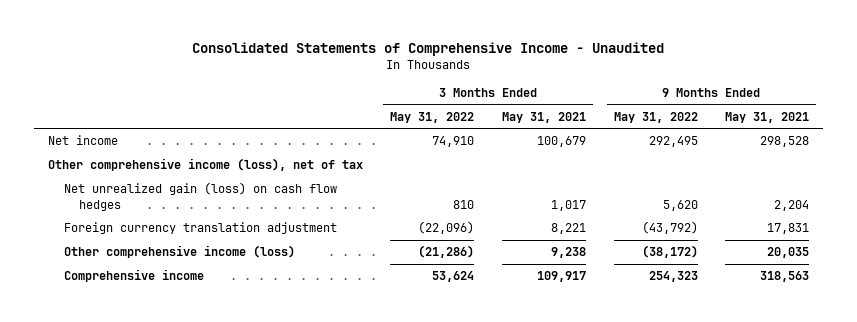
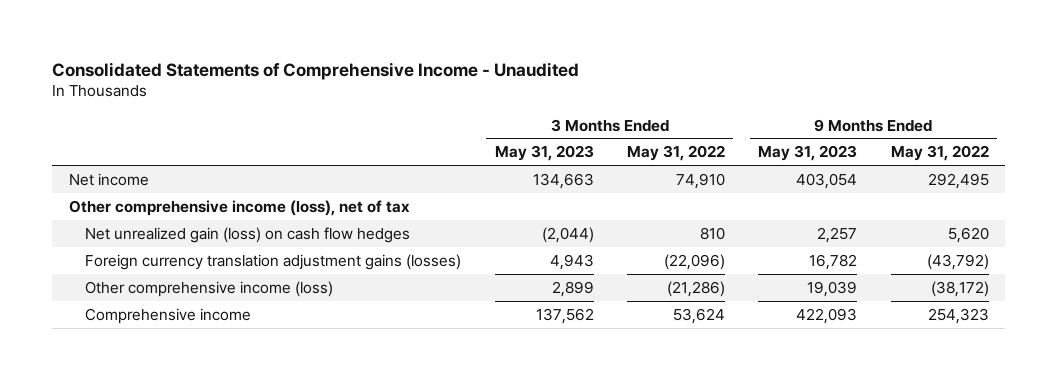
- | 3 Months Ended May 31, 2022 | 3 Months Ended May 31, 2021 | 9 Months Ended May 31, 2022 | 9 Months Ended May 31, 2021
+ | 3 Months Ended May 31, 2023 | 3 Months Ended May 31, 2022 | 9 Months Ended May 31, 2023 | 9 Months Ended May 31, 2022
- Foreign currency translation adjustment | (22,096) | 8,221 | (43,792) | 17,831
+ Foreign currency translation adjustment gains (losses) | 4,943 | (22,096) | 16,782 | (43,792)

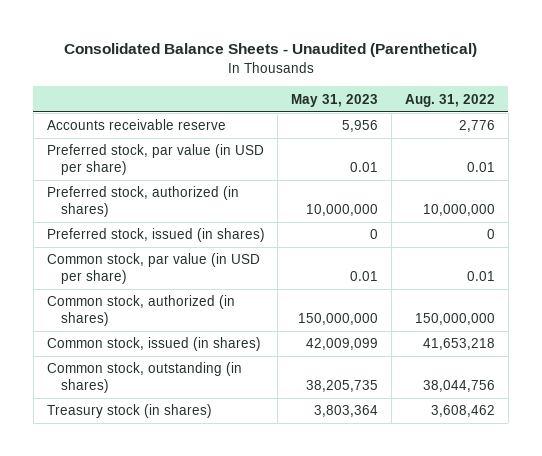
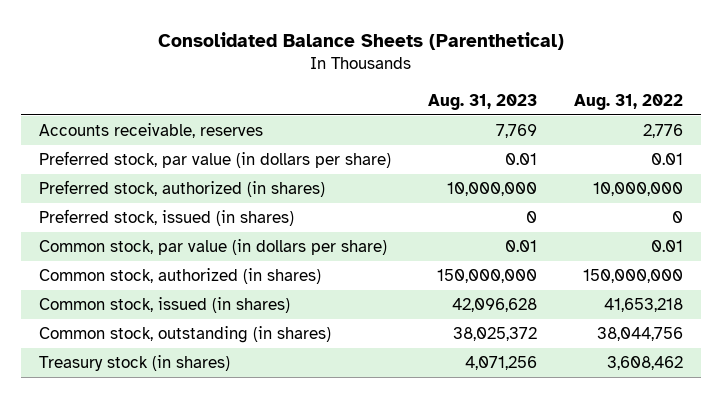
- Consolidated Balance Sheets - Unaudited (Parenthetical)
+ Consolidated Balance Sheets (Parenthetical)
- | May 31, 2023 | Aug. 31, 2022
+ | Aug. 31, 2023 | Aug. 31, 2022
- Accounts receivable reserve | 5,956 | 2,776
- Preferred stock, par value (in USD per share) | 0.01 | 0.01
+ Accounts receivable, reserves | 7,769 | 2,776
+ Preferred stock, par value (in dollars per share) | 0.01 | 0.01
- Common stock, par value (in USD per share) | 0.01 | 0.01
+ Common stock, par value (in dollars per share) | 0.01 | 0.01

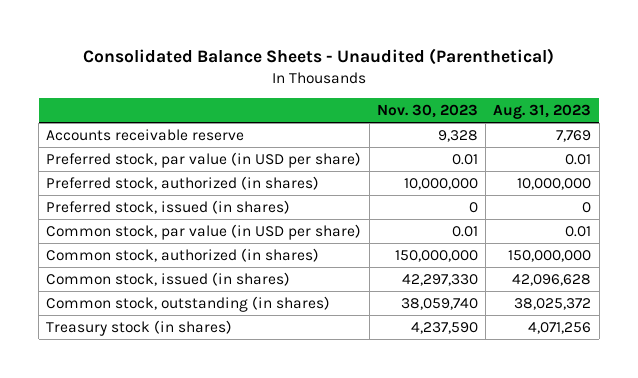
- Consolidated Balance Sheets (Parenthetical)
+ Consolidated Balance Sheets - Unaudited (Parenthetical)
- | Aug. 31, 2023 | Aug. 31, 2022
+ | Nov. 30, 2023 | Aug. 31, 2023
- Accounts receivable, reserves | 7,769 | 2,776
- Preferred stock, par value (in dollars per share) | 0.01 | 0.01
+ Accounts receivable reserve | 9,328 | 7,769
+ Preferred stock, par value (in USD per share) | 0.01 | 0.01
- Common stock, par value (in dollars per share) | 0.01 | 0.01
+ Common stock, par value (in USD per share) | 0.01 | 0.01

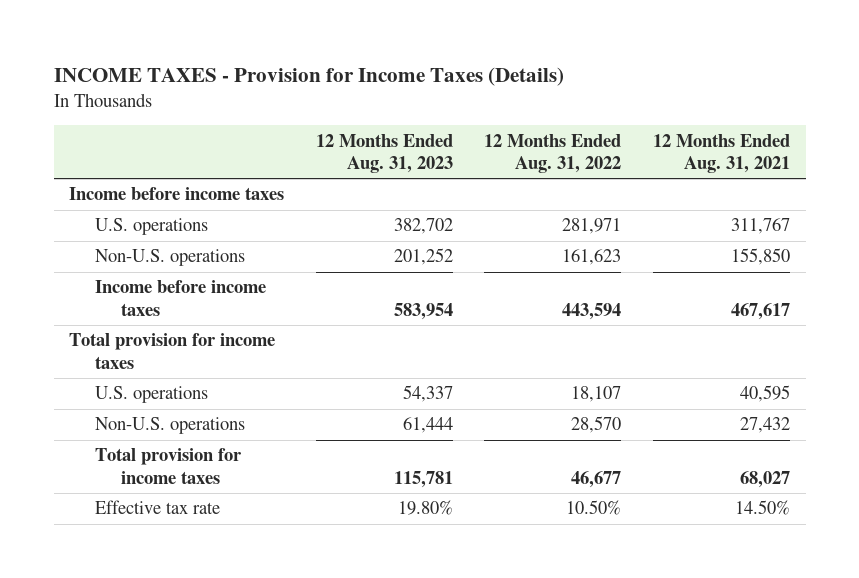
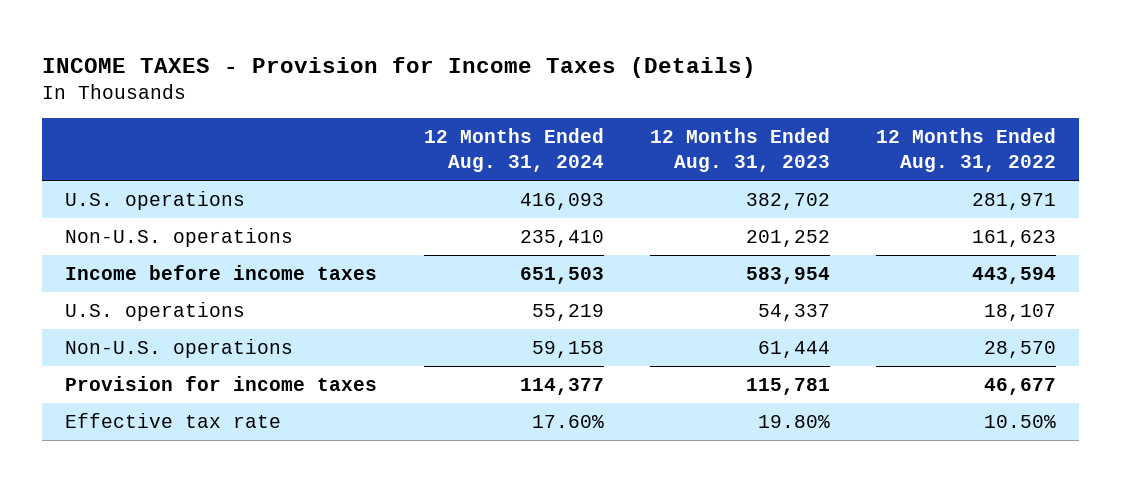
- | 12 Months Ended Aug. 31, 2023 | 12 Months Ended Aug. 31, 2022 | 12 Months Ended Aug. 31, 2021
+ | 12 Months Ended Aug. 31, 2024 | 12 Months Ended Aug. 31, 2023 | 12 Months Ended Aug. 31, 2022
- Income before income taxes
- Total provision for income taxes
- Total provision for income taxes | 115,781 | 46,677 | 68,027
+ Provision for income taxes | 114,377 | 115,781 | 46,677

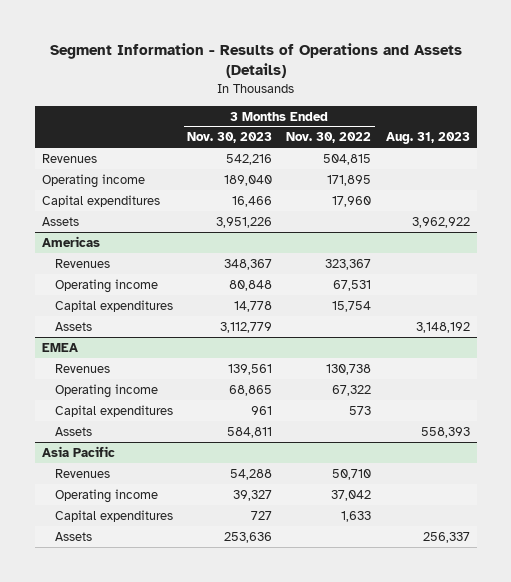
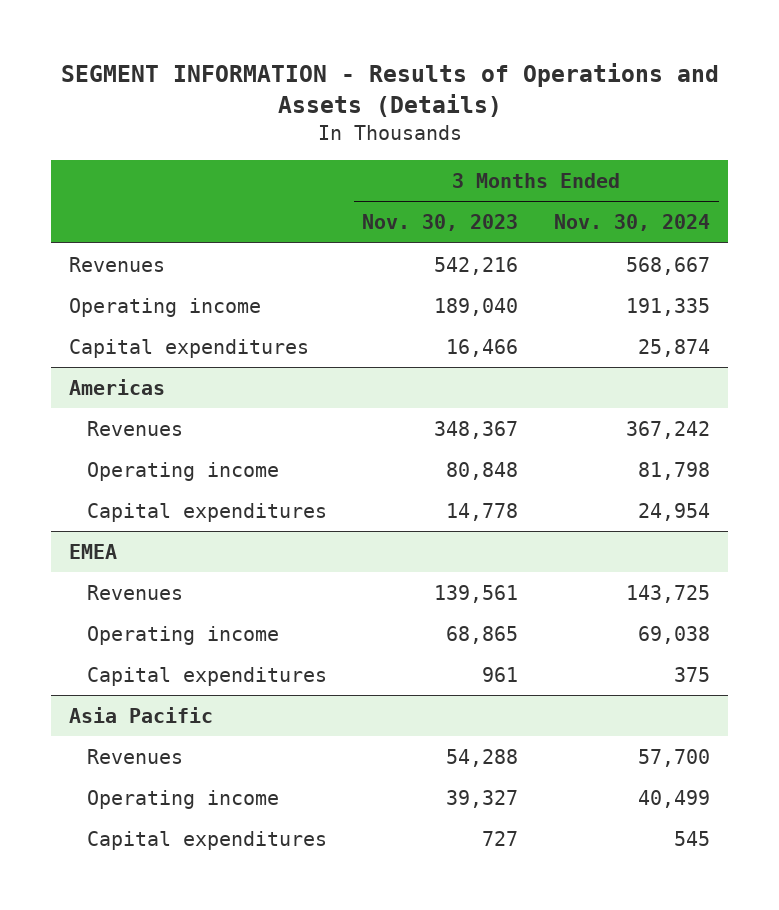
- Segment Information - Results of Operations and Assets (Details)
+ SEGMENT INFORMATION - Results of Operations and Assets (Details)
- | 3 Months Ended Nov. 30, 2023 | 3 Months Ended Nov. 30, 2022 | Aug. 31, 2023
+ | 3 Months Ended Nov. 30, 2023 | 3 Months Ended Nov. 30, 2024
- Assets | 3,951,226 | | 3,962,922
@ Americas
- Assets | 3,112,779 | | 3,148,192
@ EMEA
- Assets | 584,811 | | 558,393
@ Asia Pacific
- Assets | 253,636 | | 256,337

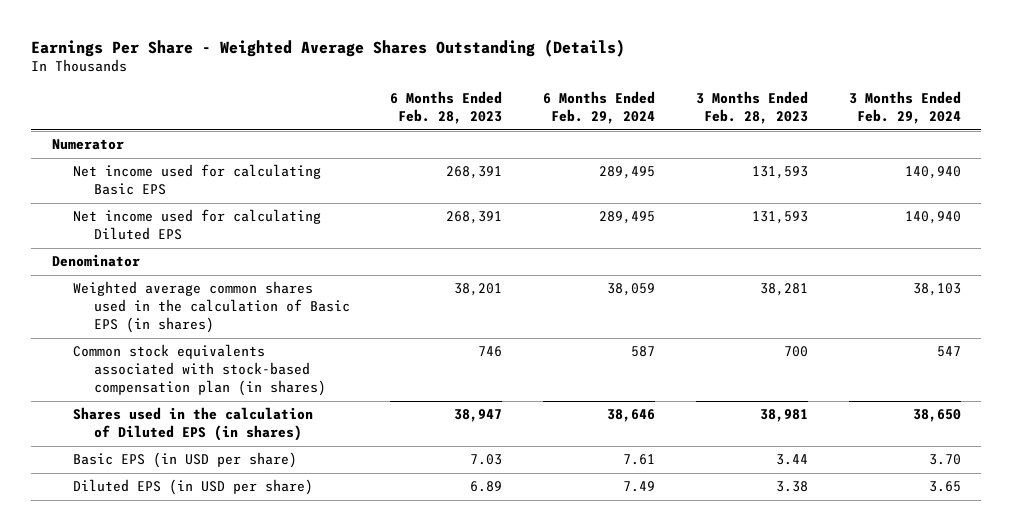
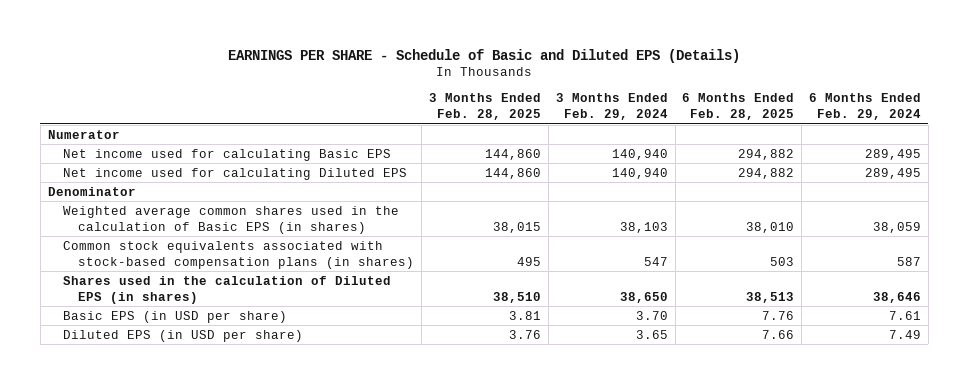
- Earnings Per Share - Weighted Average Shares Outstanding (Details)
+ EARNINGS PER SHARE - Schedule of Basic and Diluted EPS (Details)
- | 6 Months Ended Feb. 28, 2023 | 6 Months Ended Feb. 29, 2024 | 3 Months Ended Feb. 28, 2023 | 3 Months Ended Feb. 29, 2024
+ | 3 Months Ended Feb. 28, 2025 | 3 Months Ended Feb. 29, 2024 | 6 Months Ended Feb. 28, 2025 | 6 Months Ended Feb. 29, 2024
- Common stock equivalents associated with stock-based compensation plan (in shares) | 746 | 587 | 700 | 547
+ Common stock equivalents associated with stock-based compensation plans (in shares) | 495 | 547 | 503 | 587

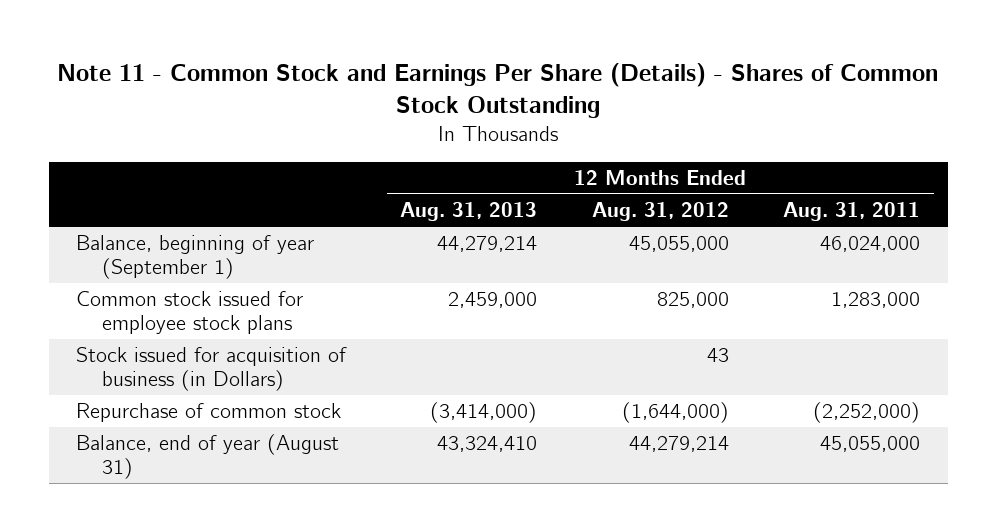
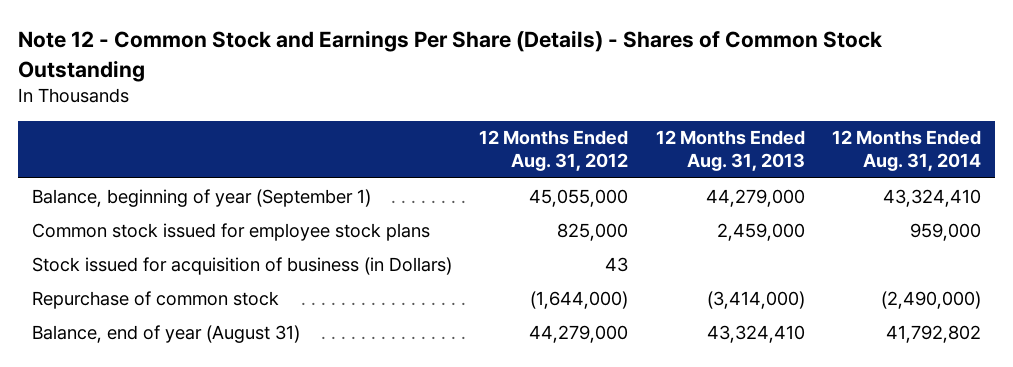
- Note 11 - Common Stock and Earnings Per Share (Details) - Shares of Common Stock Outstanding
+ Note 12 - Common Stock and Earnings Per Share (Details) - Shares of Common Stock Outstanding
- | 12 Months Ended Aug. 31, 2013 | 12 Months Ended Aug. 31, 2012 | 12 Months Ended Aug. 31, 2011
+ | 12 Months Ended Aug. 31, 2012 | 12 Months Ended Aug. 31, 2013 | 12 Months Ended Aug. 31, 2014
- Balance, beginning of year (September 1) | 44,279,214 | 45,055,000 | 46,024,000
+ Balance, beginning of year (September 1) | 45,055,000 | 44,279,000 | 43,324,410
- Balance, end of year (August 31) | 43,324,410 | 44,279,214 | 45,055,000
+ Balance, end of year (August 31) | 44,279,000 | 43,324,410 | 41,792,802

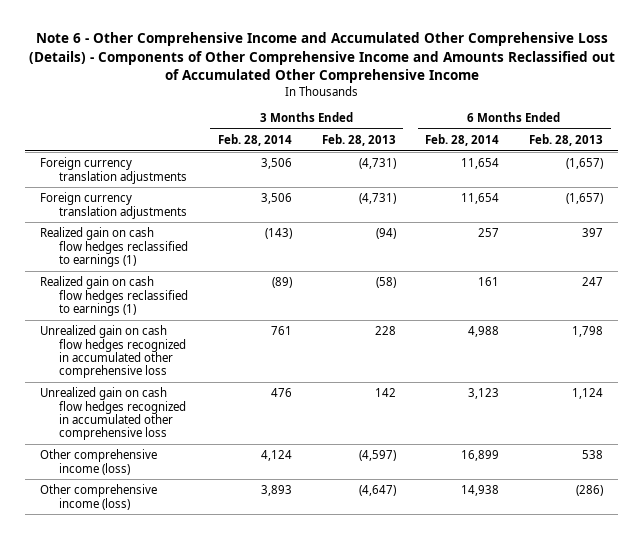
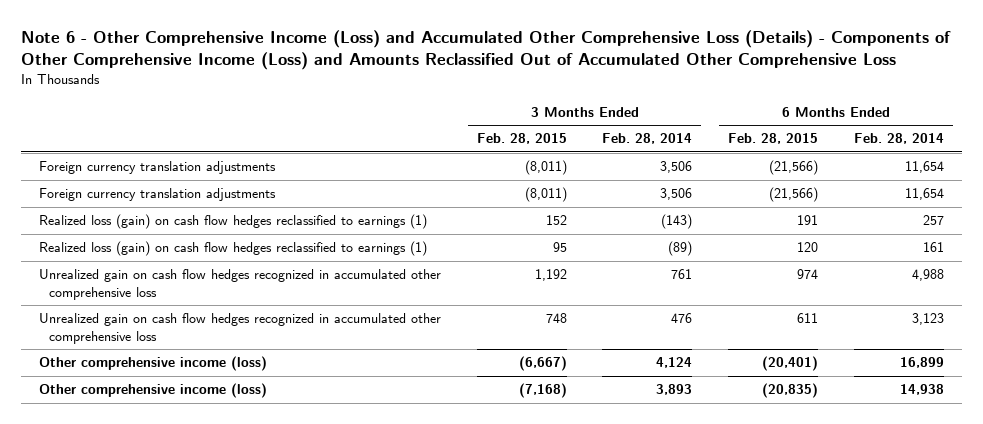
- Note 6 - Other Comprehensive Income and Accumulated Other Comprehensive Loss (Details) - Components of Other Comprehensive Income and Amounts Reclassified out of Accumulated Other Comprehensive Income
+ Note 6 - Other Comprehensive Income (Loss) and Accumulated Other Comprehensive Loss (Details) - Components of Other Comprehensive Income (Loss) and Amounts Reclassified Out of Accumulated Other Comprehensive Loss
- | 3 Months Ended Feb. 28, 2014 | 3 Months Ended Feb. 28, 2013 | 6 Months Ended Feb. 28, 2014 | 6 Months Ended Feb. 28, 2013
+ | 3 Months Ended Feb. 28, 2015 | 3 Months Ended Feb. 28, 2014 | 6 Months Ended Feb. 28, 2015 | 6 Months Ended Feb. 28, 2014
- Realized gain on cash flow hedges reclassified to earnings (1) | (143) | (94) | 257 | 397
- Realized gain on cash flow hedges reclassified to earnings (1) | (89) | (58) | 161 | 247
+ Realized loss (gain) on cash flow hedges reclassified to earnings (1) | 152 | (143) | 191 | 257
+ Realized loss (gain) on cash flow hedges reclassified to earnings (1) | 95 | (89) | 120 | 161

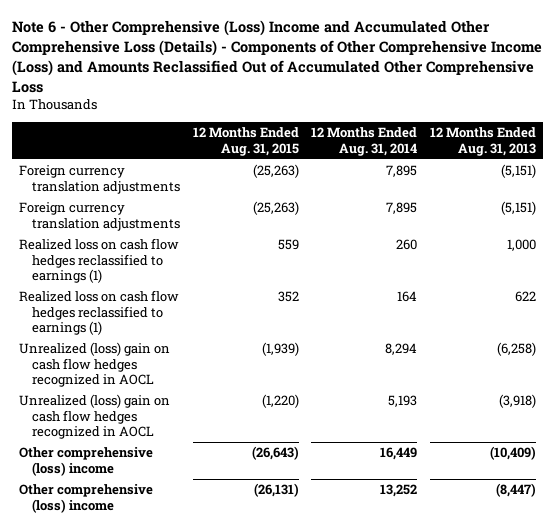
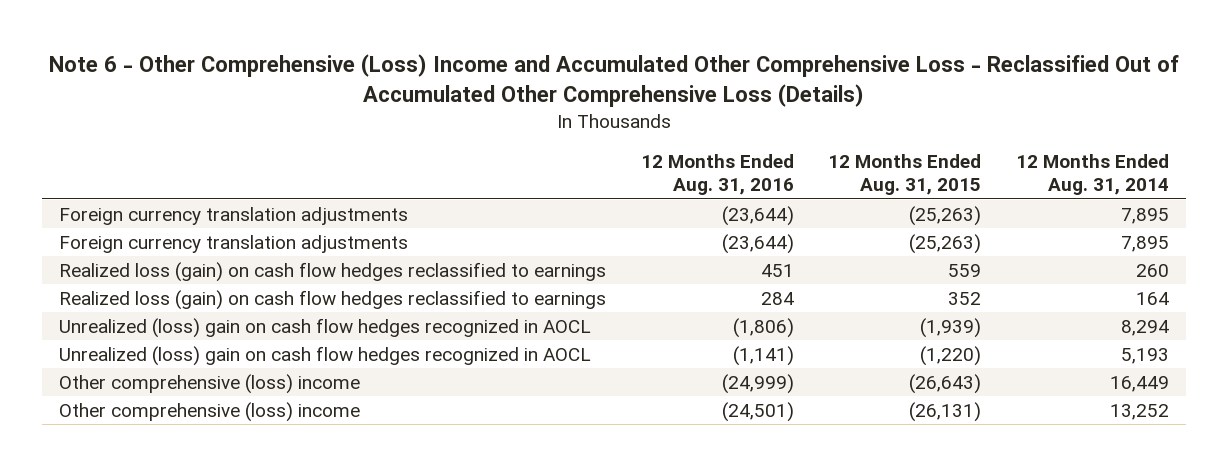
- Note 6 - Other Comprehensive (Loss) Income and Accumulated Other Comprehensive Loss (Details) - Components of Other Comprehensive Income (Loss) and Amounts Reclassified Out of Accumulated Other Comprehensive Loss
+ Note 6 - Other Comprehensive (Loss) Income and Accumulated Other Comprehensive Loss - Reclassified Out of Accumulated Other Comprehensive Loss (Details)
- | 12 Months Ended Aug. 31, 2015 | 12 Months Ended Aug. 31, 2014 | 12 Months Ended Aug. 31, 2013
+ | 12 Months Ended Aug. 31, 2016 | 12 Months Ended Aug. 31, 2015 | 12 Months Ended Aug. 31, 2014
- Realized loss on cash flow hedges reclassified to earnings (1) | 559 | 260 | 1,000
- Realized loss on cash flow hedges reclassified to earnings (1) | 352 | 164 | 622
+ Realized loss (gain) on cash flow hedges reclassified to earnings | 451 | 559 | 260
+ Realized loss (gain) on cash flow hedges reclassified to earnings | 284 | 352 | 164

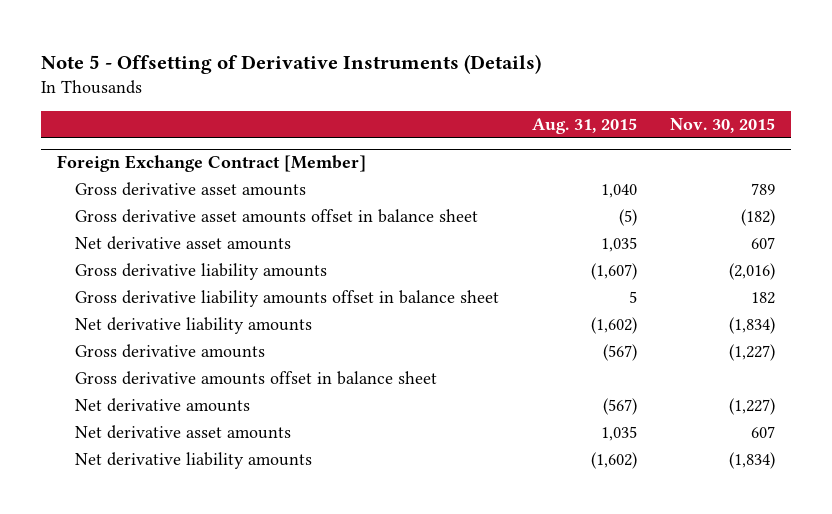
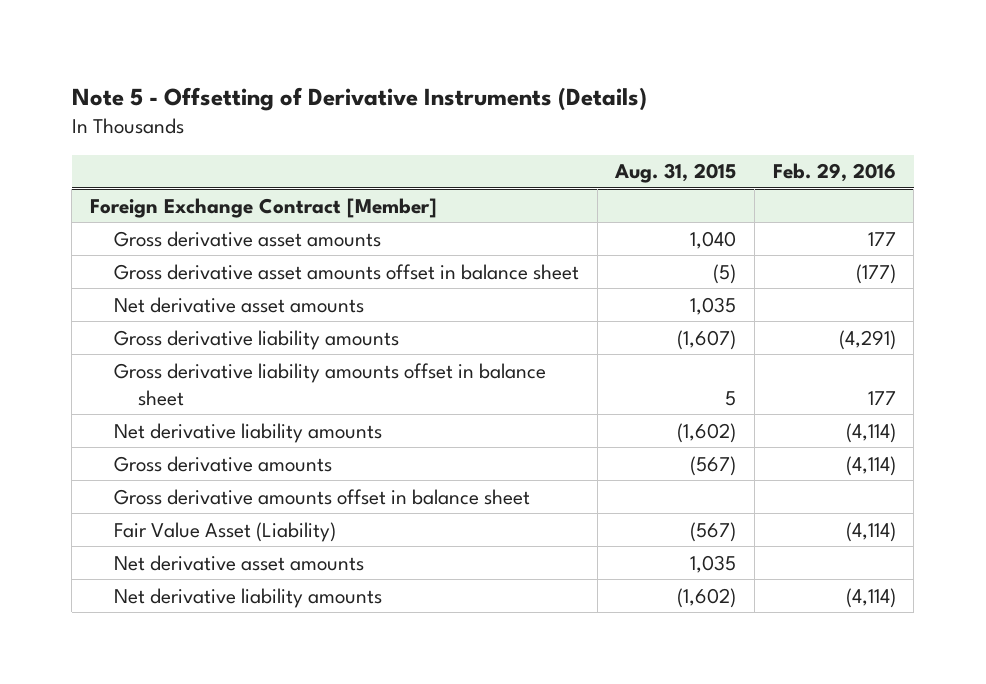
- | Aug. 31, 2015 | Nov. 30, 2015
+ | Aug. 31, 2015 | Feb. 29, 2016
@ Foreign Exchange Contract [Member]
- Net derivative amounts | (567) | (1,227)
+ Fair Value Asset (Liability) | (567) | (4,114)

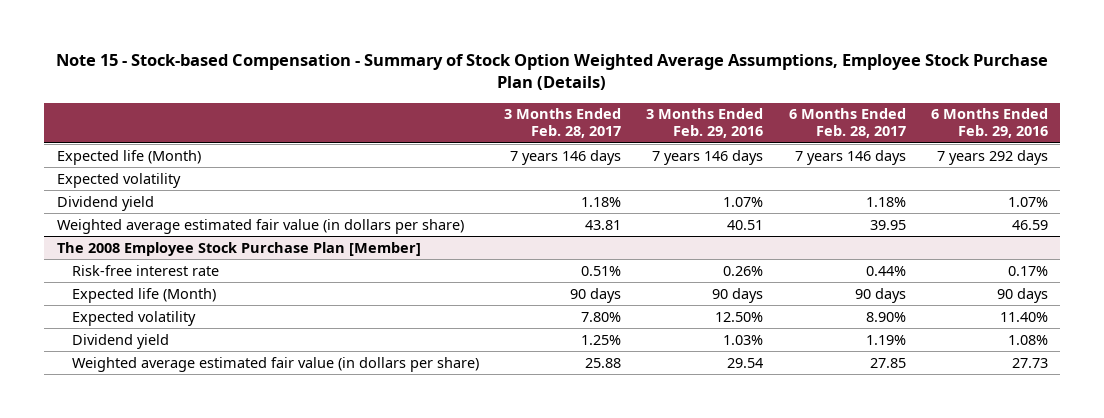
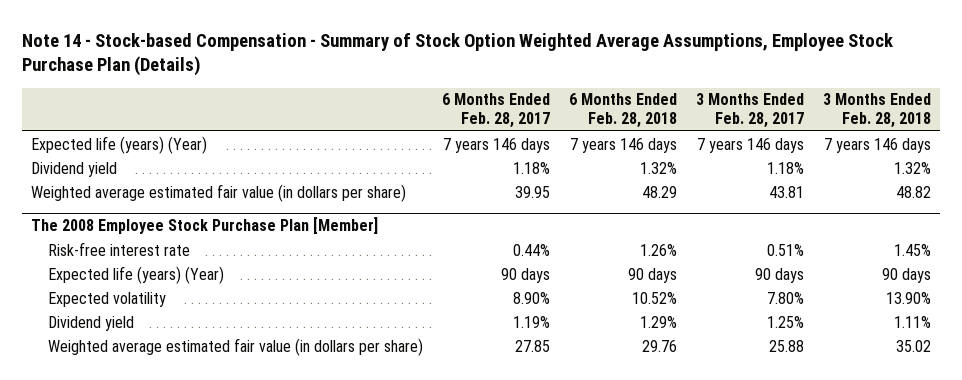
- Note 15 - Stock-based Compensation - Summary of Stock Option Weighted Average Assumptions, Employee Stock Purchase Plan (Details)
+ Note 14 - Stock-based Compensation - Summary of Stock Option Weighted Average Assumptions, Employee Stock Purchase Plan (Details)
- | 3 Months Ended Feb. 28, 2017 | 3 Months Ended Feb. 29, 2016 | 6 Months Ended Feb. 28, 2017 | 6 Months Ended Feb. 29, 2016
+ | 6 Months Ended Feb. 28, 2017 | 6 Months Ended Feb. 28, 2018 | 3 Months Ended Feb. 28, 2017 | 3 Months Ended Feb. 28, 2018
- Expected life (Month) | 7 years 146 days | 7 years 146 days | 7 years 146 days | 7 years 292 days
- Expected volatility
+ Expected life (years) (Year) | 7 years 146 days | 7 years 146 days | 7 years 146 days | 7 years 146 days
@ The 2008 Employee Stock Purchase Plan [Member]
- Expected life (Month) | 90 days | 90 days | 90 days | 90 days
+ Expected life (years) (Year) | 90 days | 90 days | 90 days | 90 days

